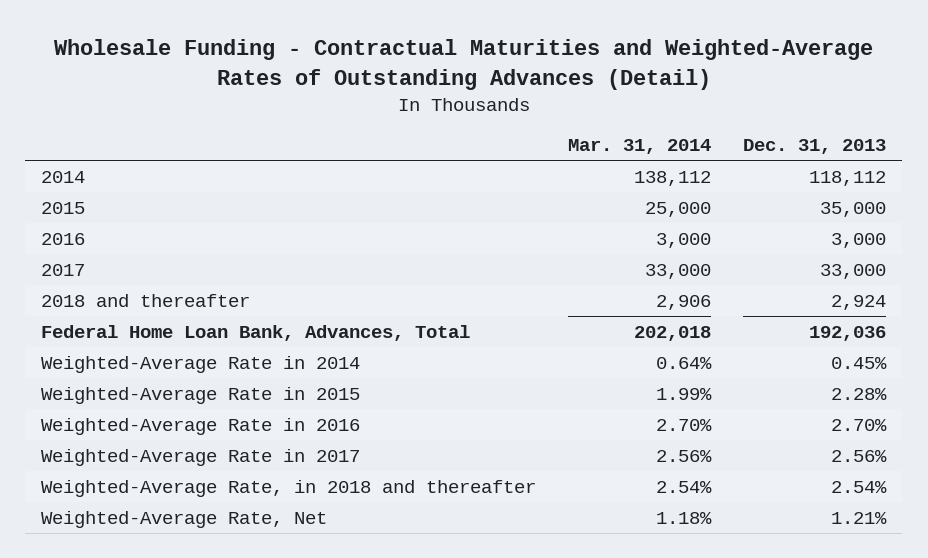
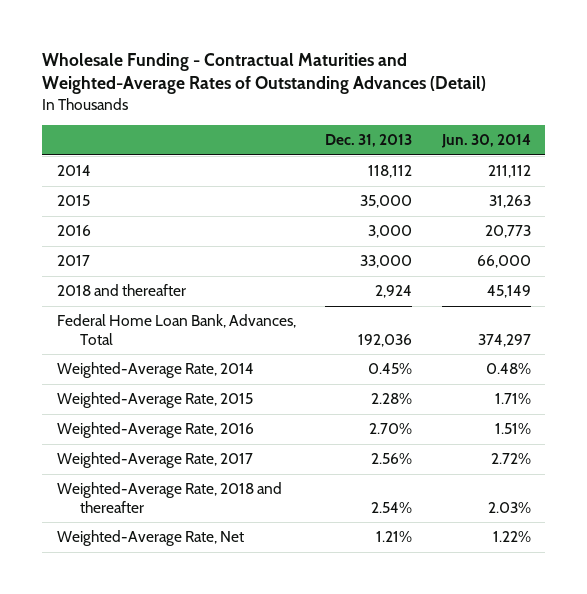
- | Mar. 31, 2014 | Dec. 31, 2013
+ | Dec. 31, 2013 | Jun. 30, 2014
- Weighted-Average Rate in 2014 | 0.64% | 0.45%
- Weighted-Average Rate in 2015 | 1.99% | 2.28%
- Weighted-Average Rate in 2016 | 2.70% | 2.70%
- Weighted-Average Rate in 2017 | 2.56% | 2.56%
- Weighted-Average Rate, in 2018 and thereafter | 2.54% | 2.54%
+ Weighted-Average Rate, 2014 | 0.45% | 0.48%
+ Weighted-Average Rate, 2015 | 2.28% | 1.71%
+ Weighted-Average Rate, 2016 | 2.70% | 1.51%
+ Weighted-Average Rate, 2017 | 2.56% | 2.72%
+ Weighted-Average Rate, 2018 and thereafter | 2.54% | 2.03%

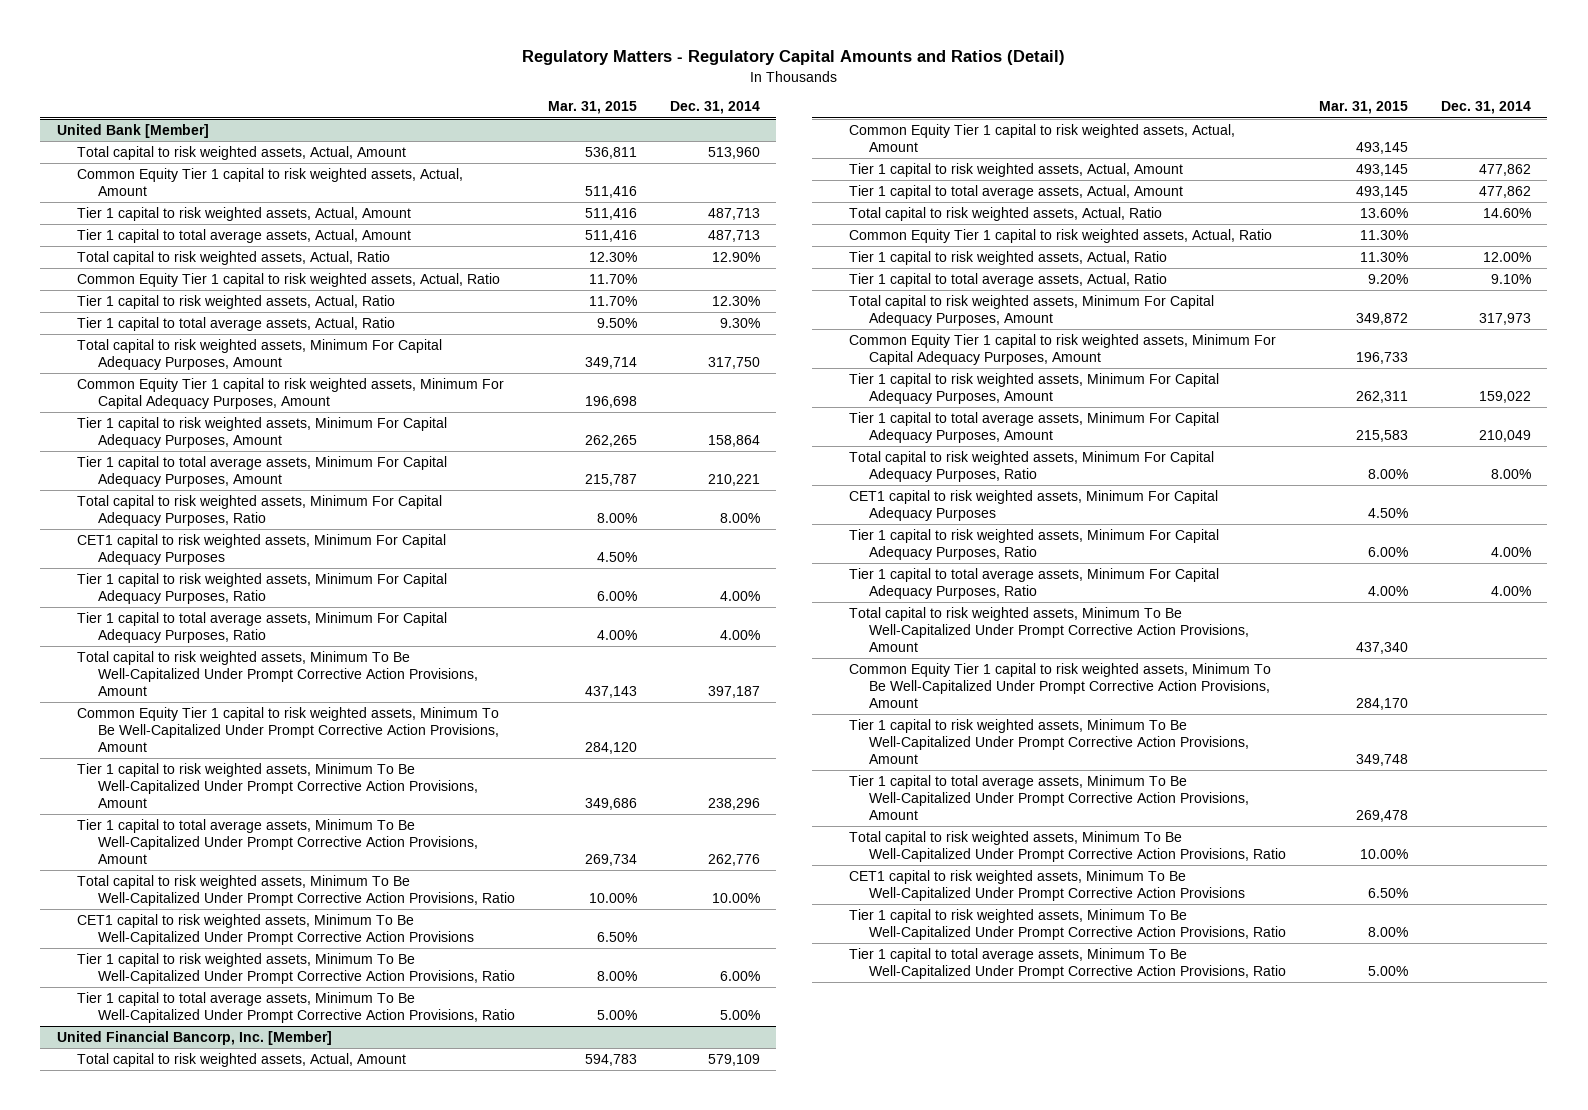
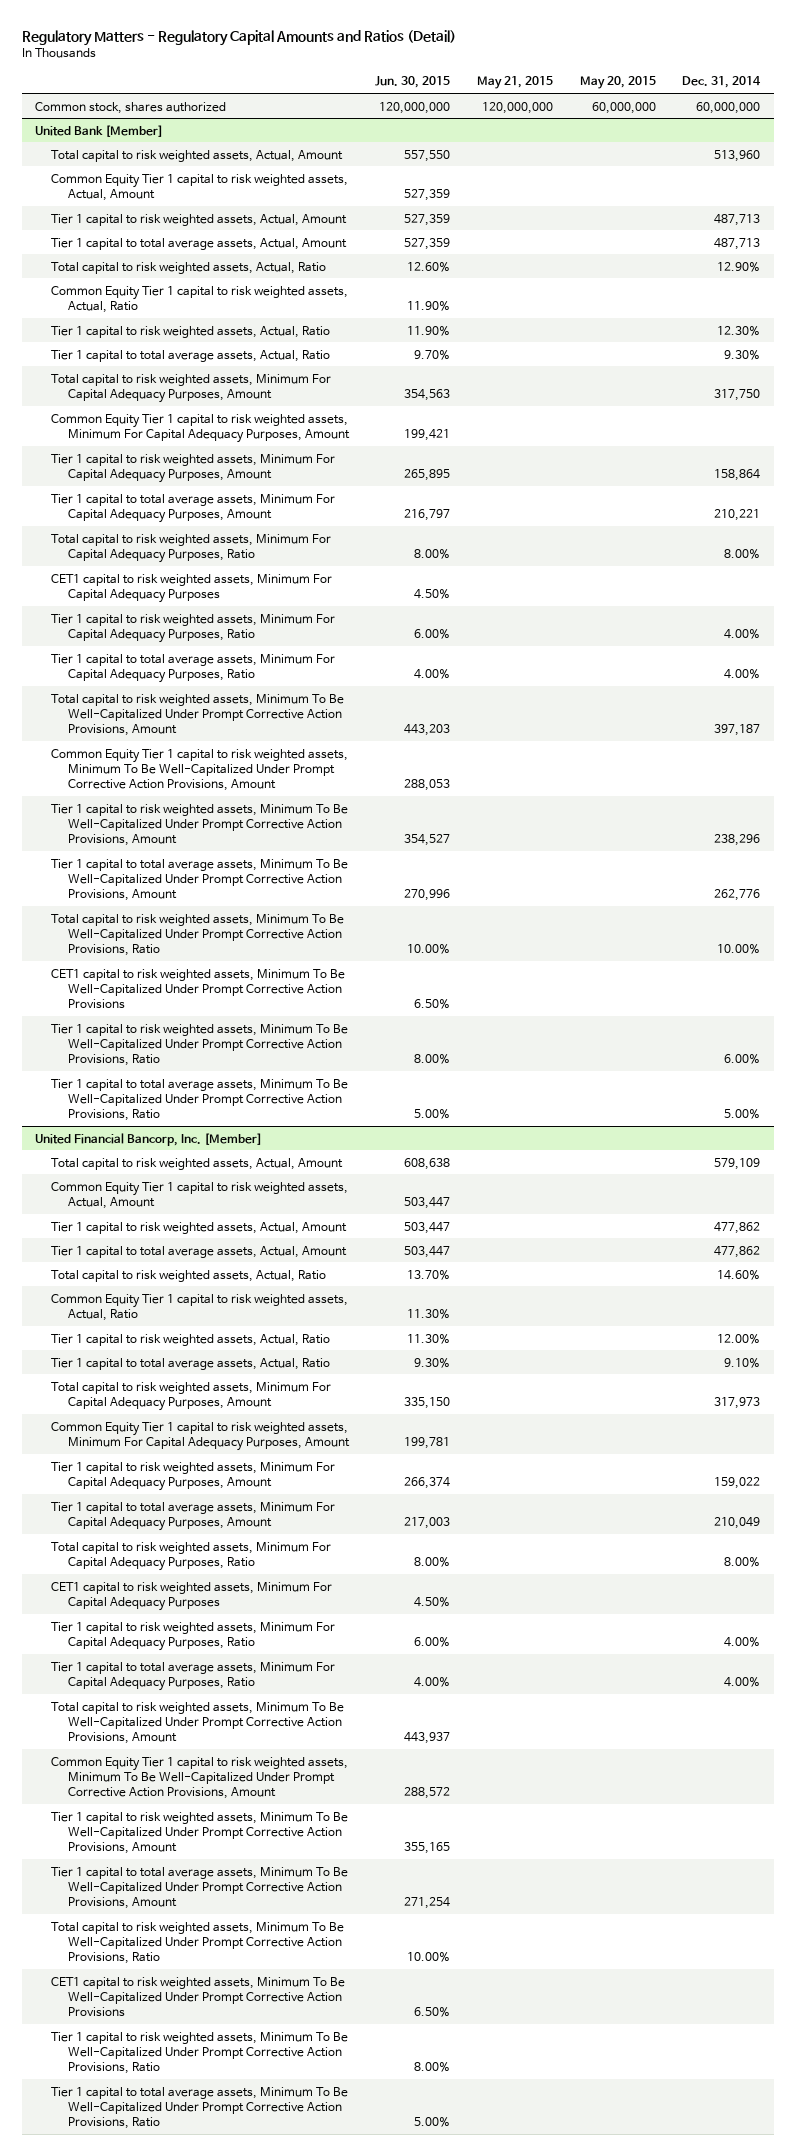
- | Mar. 31, 2015 | Dec. 31, 2014
+ | Jun. 30, 2015 | May 21, 2015 | May 20, 2015 | Dec. 31, 2014
+ Common stock, shares authorized | 120,000,000 | 120,000,000 | 60,000,000 | 60,000,000

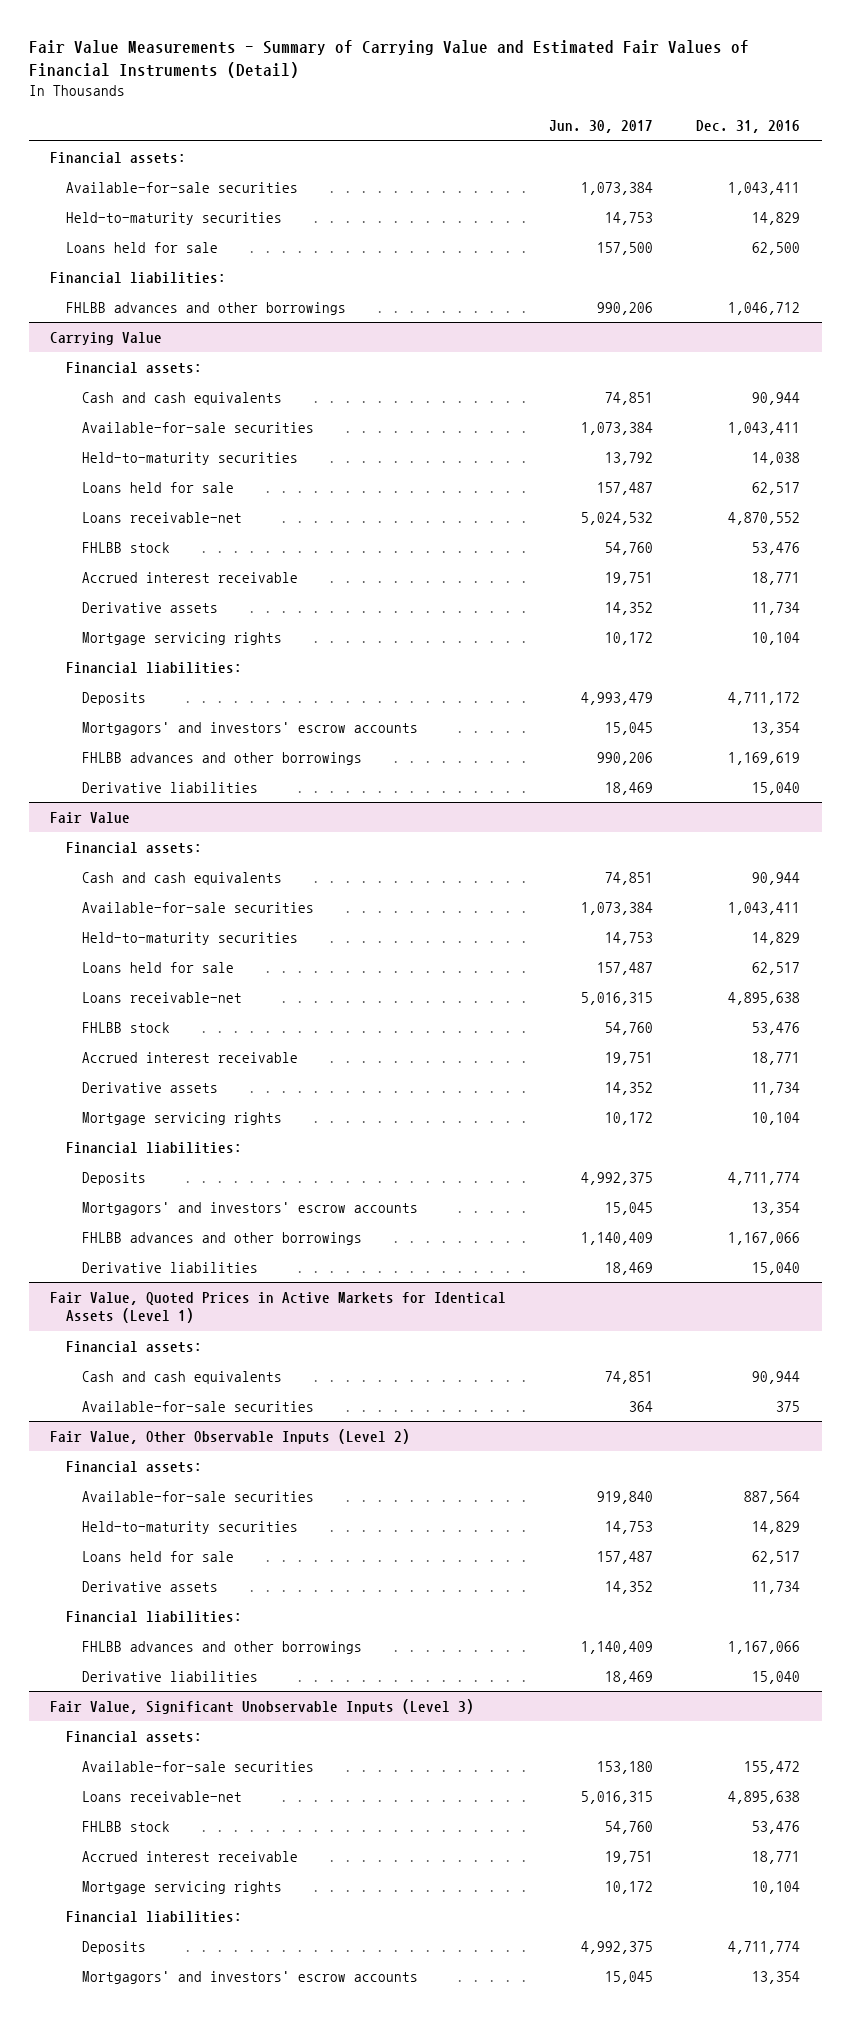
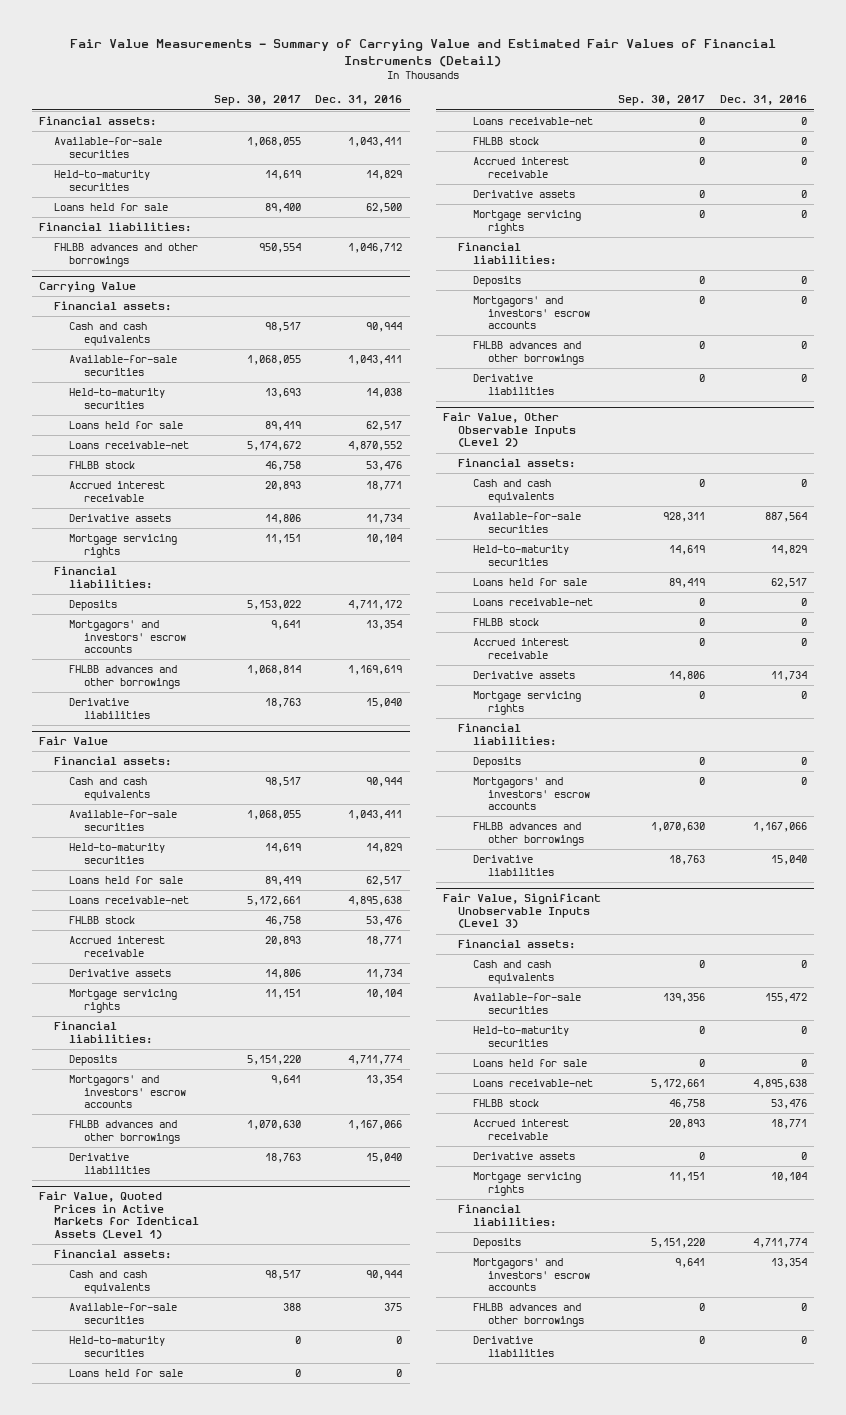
- | Jun. 30, 2017 | Dec. 31, 2016
+ | Sep. 30, 2017 | Dec. 31, 2016
@ Fair Value, Quoted Prices in Active Markets for Identical Assets (Level 1)
+ Held-to-maturity securities | 0 | 0
+ Loans held for sale | 0 | 0
+ Loans receivable-net | 0 | 0
+ FHLBB stock | 0 | 0
+ Accrued interest receivable | 0 | 0
+ Derivative assets | 0 | 0
+ Mortgage servicing rights | 0 | 0
+ Financial liabilities:
+ Deposits | 0 | 0
+ Mortgagors' and investors' escrow accounts | 0 | 0
+ FHLBB advances and other borrowings | 0 | 0
+ Derivative liabilities | 0 | 0
@ Fair Value, Other Observable Inputs (Level 2)
+ Cash and cash equivalents | 0 | 0
+ Loans receivable-net | 0 | 0
+ FHLBB stock | 0 | 0
+ Accrued interest receivable | 0 | 0
+ Mortgage servicing rights | 0 | 0
+ Deposits | 0 | 0
+ Mortgagors' and investors' escrow accounts | 0 | 0
@ Fair Value, Significant Unobservable Inputs (Level 3)
+ Cash and cash equivalents | 0 | 0
+ Held-to-maturity securities | 0 | 0
+ Loans held for sale | 0 | 0
+ Derivative assets | 0 | 0
+ FHLBB advances and other borrowings | 0 | 0
+ Derivative liabilities | 0 | 0

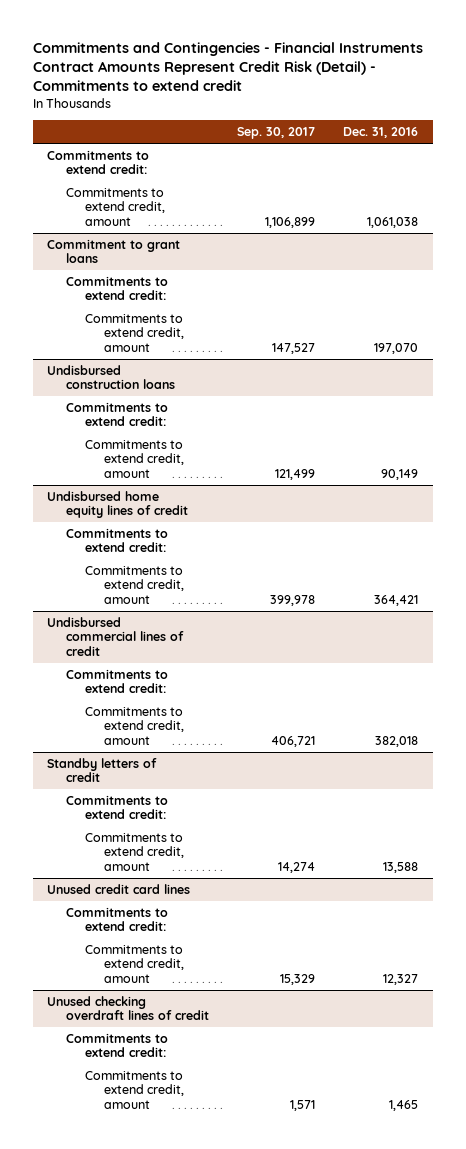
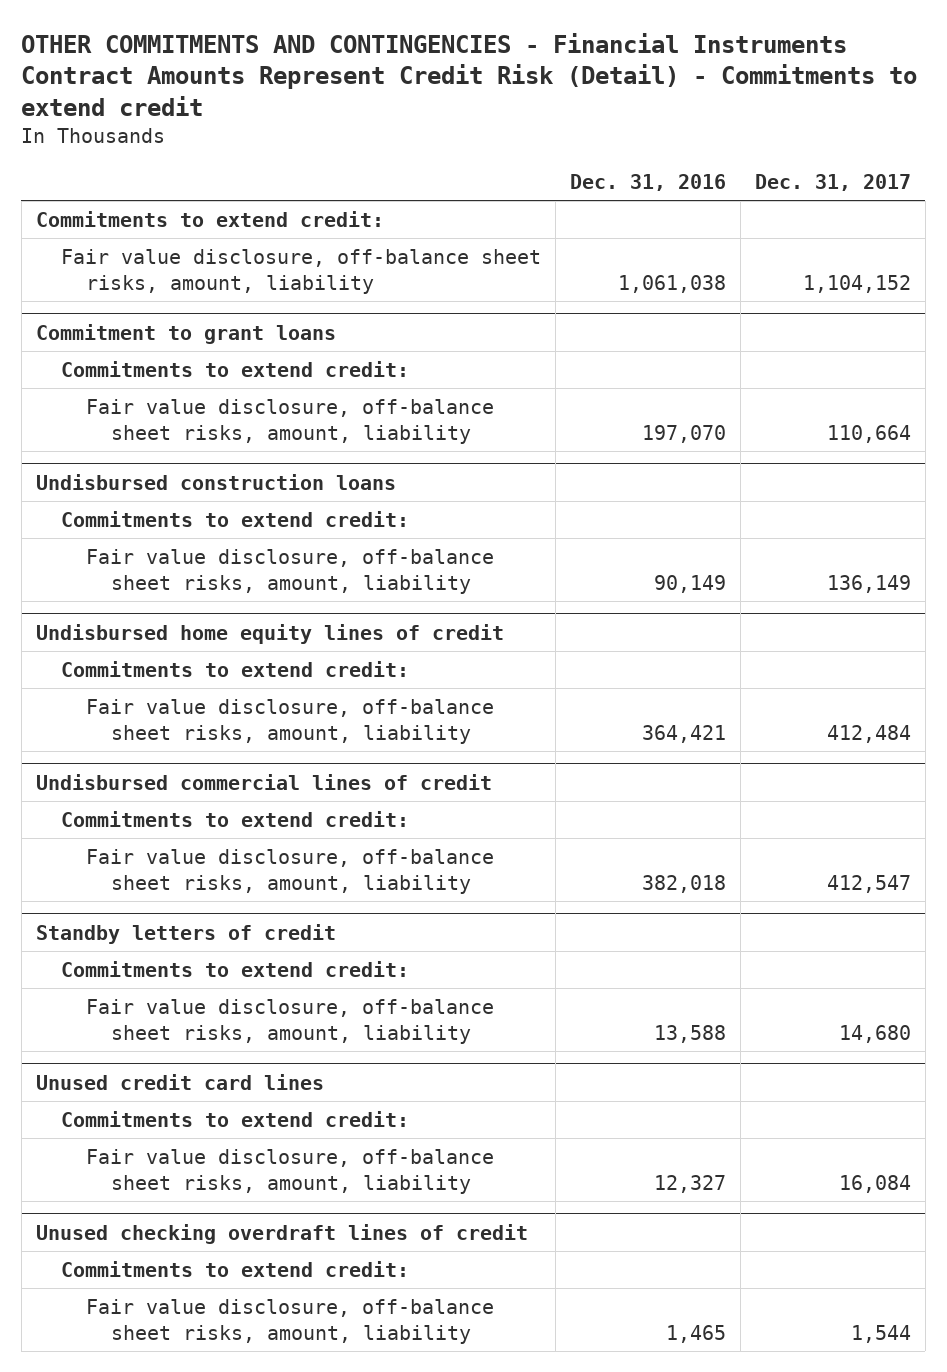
- Commitments and Contingencies - Financial Instruments Contract Amounts Represent Credit Risk (Detail) - Commitments to extend credit
+ OTHER COMMITMENTS AND CONTINGENCIES - Financial Instruments Contract Amounts Represent Credit Risk (Detail) - Commitments to extend credit
- | Sep. 30, 2017 | Dec. 31, 2016
+ | Dec. 31, 2016 | Dec. 31, 2017
- Commitments to extend credit, amount | 1,106,899 | 1,061,038
+ Fair value disclosure, off-balance sheet risks, amount, liability | 1,061,038 | 1,104,152
@ Commitment to grant loans
- Commitments to extend credit, amount | 147,527 | 197,070
+ Fair value disclosure, off-balance sheet risks, amount, liability | 197,070 | 110,664
@ Undisbursed construction loans
- Commitments to extend credit, amount | 121,499 | 90,149
+ Fair value disclosure, off-balance sheet risks, amount, liability | 90,149 | 136,149
@ Undisbursed home equity lines of credit
- Commitments to extend credit, amount | 399,978 | 364,421
+ Fair value disclosure, off-balance sheet risks, amount, liability | 364,421 | 412,484
@ Undisbursed commercial lines of credit
- Commitments to extend credit, amount | 406,721 | 382,018
+ Fair value disclosure, off-balance sheet risks, amount, liability | 382,018 | 412,547
@ Standby letters of credit
- Commitments to extend credit, amount | 14,274 | 13,588
+ Fair value disclosure, off-balance sheet risks, amount, liability | 13,588 | 14,680
@ Unused credit card lines
- Commitments to extend credit, amount | 15,329 | 12,327
+ Fair value disclosure, off-balance sheet risks, amount, liability | 12,327 | 16,084
@ Unused checking overdraft lines of credit
- Commitments to extend credit, amount | 1,571 | 1,465
+ Fair value disclosure, off-balance sheet risks, amount, liability | 1,465 | 1,544

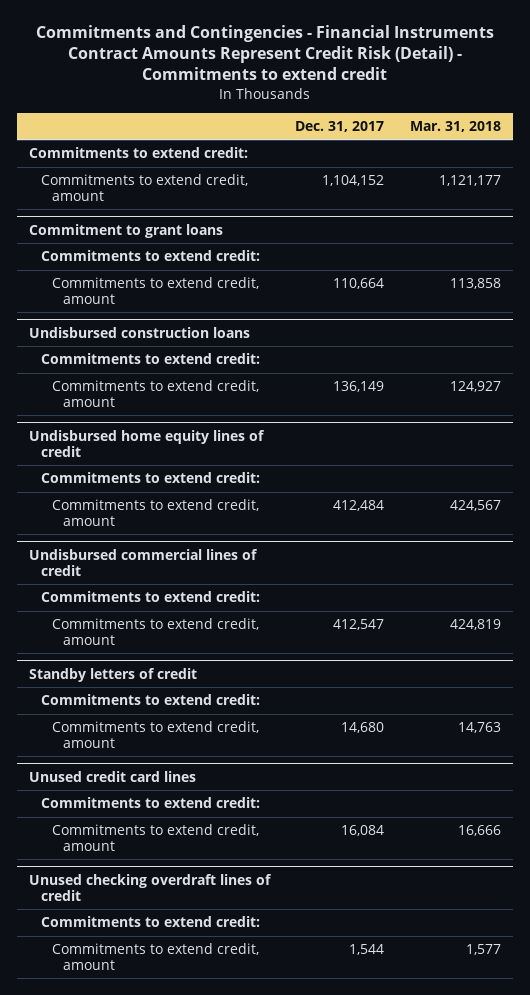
- OTHER COMMITMENTS AND CONTINGENCIES - Financial Instruments Contract Amounts Represent Credit Risk (Detail) - Commitments to extend credit
+ Commitments and Contingencies - Financial Instruments Contract Amounts Represent Credit Risk (Detail) - Commitments to extend credit
- | Dec. 31, 2016 | Dec. 31, 2017
+ | Dec. 31, 2017 | Mar. 31, 2018
- Fair value disclosure, off-balance sheet risks, amount, liability | 1,061,038 | 1,104,152
+ Commitments to extend credit, amount | 1,104,152 | 1,121,177
@ Commitment to grant loans
- Fair value disclosure, off-balance sheet risks, amount, liability | 197,070 | 110,664
+ Commitments to extend credit, amount | 110,664 | 113,858
@ Undisbursed construction loans
- Fair value disclosure, off-balance sheet risks, amount, liability | 90,149 | 136,149
+ Commitments to extend credit, amount | 136,149 | 124,927
@ Undisbursed home equity lines of credit
- Fair value disclosure, off-balance sheet risks, amount, liability | 364,421 | 412,484
+ Commitments to extend credit, amount | 412,484 | 424,567
@ Undisbursed commercial lines of credit
- Fair value disclosure, off-balance sheet risks, amount, liability | 382,018 | 412,547
+ Commitments to extend credit, amount | 412,547 | 424,819
@ Standby letters of credit
- Fair value disclosure, off-balance sheet risks, amount, liability | 13,588 | 14,680
+ Commitments to extend credit, amount | 14,680 | 14,763
@ Unused credit card lines
- Fair value disclosure, off-balance sheet risks, amount, liability | 12,327 | 16,084
+ Commitments to extend credit, amount | 16,084 | 16,666
@ Unused checking overdraft lines of credit
- Fair value disclosure, off-balance sheet risks, amount, liability | 1,465 | 1,544
+ Commitments to extend credit, amount | 1,544 | 1,577

